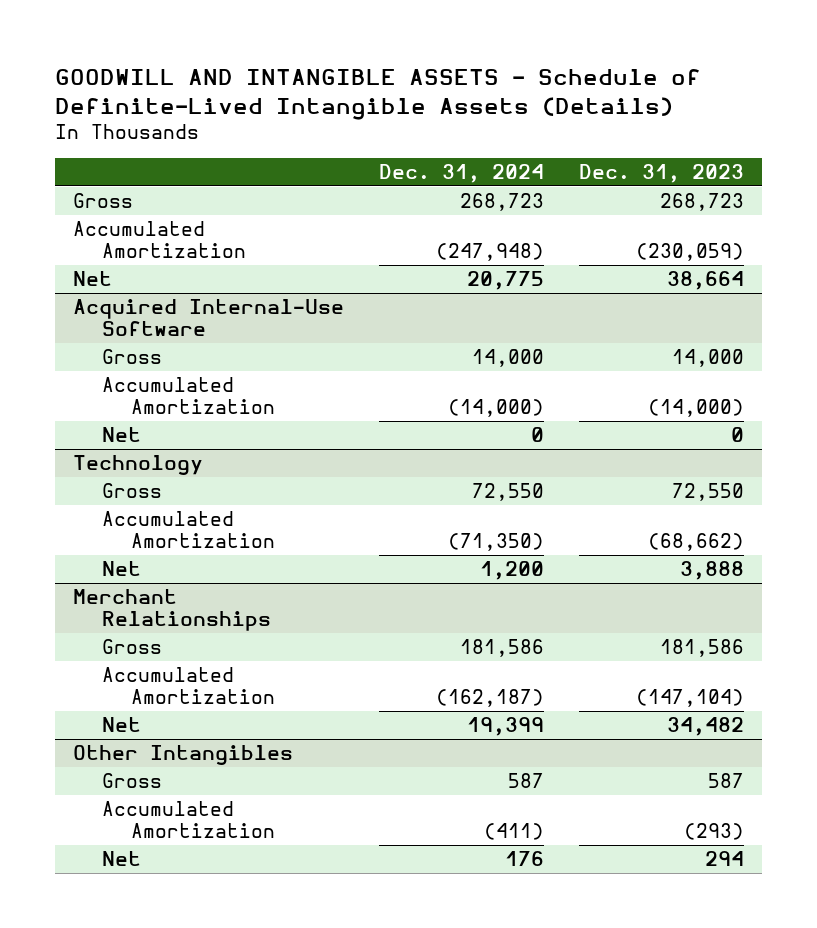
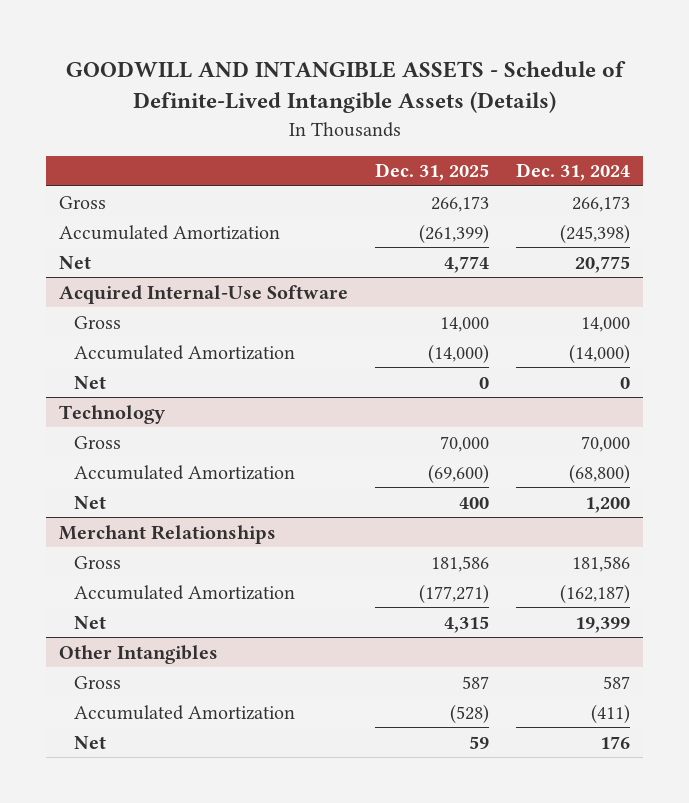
- | Dec. 31, 2024 | Dec. 31, 2023
+ | Dec. 31, 2025 | Dec. 31, 2024
- Gross | 268,723 | 268,723
- Accumulated Amortization | (247,948) | (230,059)
+ Gross | 266,173 | 266,173
+ Accumulated Amortization | (261,399) | (245,398)
@ Technology
- Gross | 72,550 | 72,550
- Accumulated Amortization | (71,350) | (68,662)
+ Gross | 70,000 | 70,000
+ Accumulated Amortization | (69,600) | (68,800)

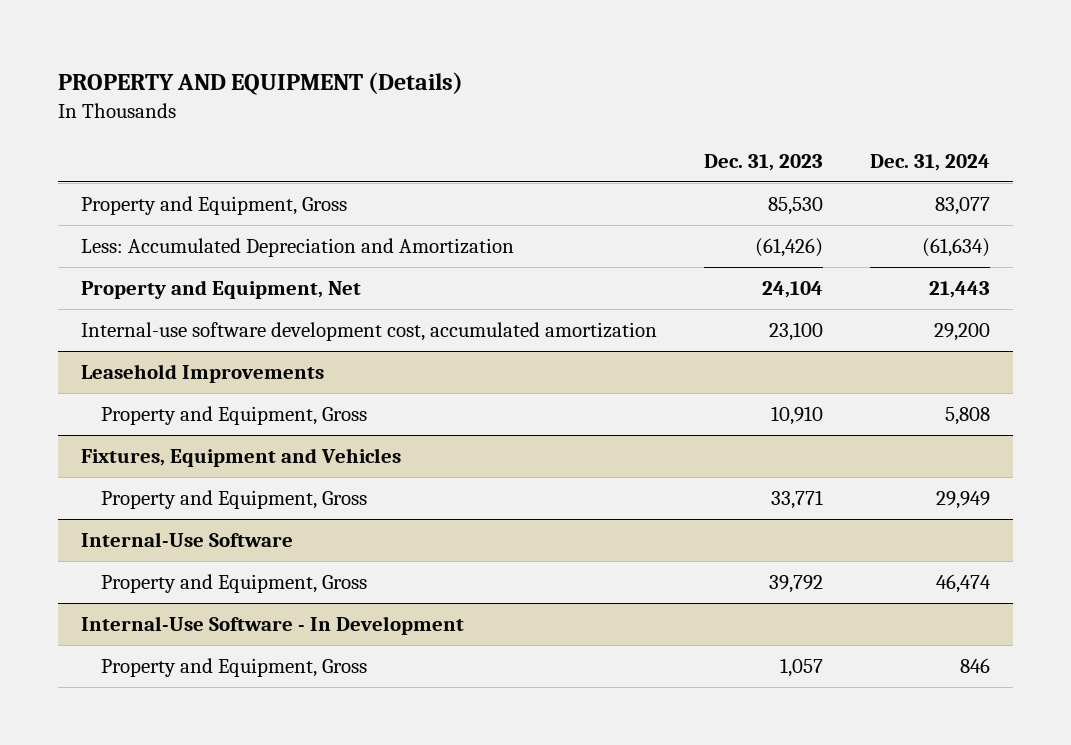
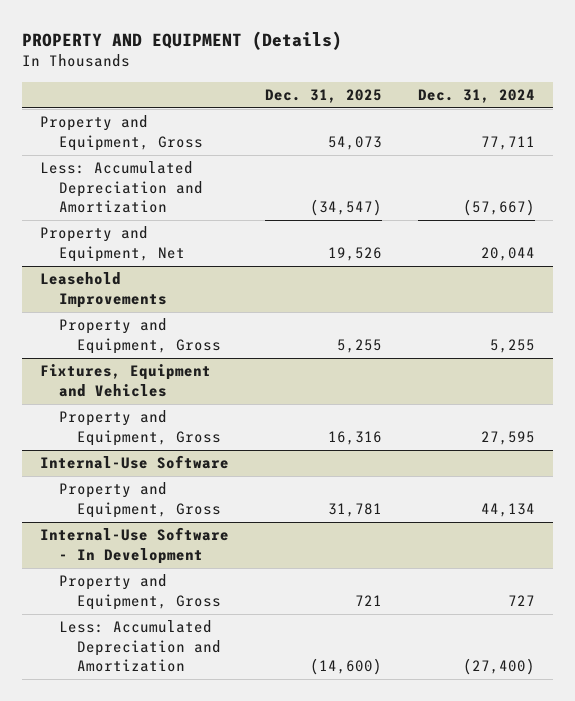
- | Dec. 31, 2023 | Dec. 31, 2024
+ | Dec. 31, 2025 | Dec. 31, 2024
- Property and Equipment, Gross | 85,530 | 83,077
- Less: Accumulated Depreciation and Amortization | (61,426) | (61,634)
- Property and Equipment, Net | 24,104 | 21,443
- Internal-use software development cost, accumulated amortization | 23,100 | 29,200
+ Property and Equipment, Gross | 54,073 | 77,711
+ Less: Accumulated Depreciation and Amortization | (34,547) | (57,667)
+ Property and Equipment, Net | 19,526 | 20,044
@ Leasehold Improvements
- Property and Equipment, Gross | 10,910 | 5,808
+ Property and Equipment, Gross | 5,255 | 5,255
@ Fixtures, Equipment and Vehicles
- Property and Equipment, Gross | 33,771 | 29,949
+ Property and Equipment, Gross | 16,316 | 27,595
@ Internal-Use Software
- Property and Equipment, Gross | 39,792 | 46,474
+ Property and Equipment, Gross | 31,781 | 44,134
@ Internal-Use Software - In Development
- Property and Equipment, Gross | 1,057 | 846
+ Property and Equipment, Gross | 721 | 727
+ Less: Accumulated Depreciation and Amortization | (14,600) | (27,400)

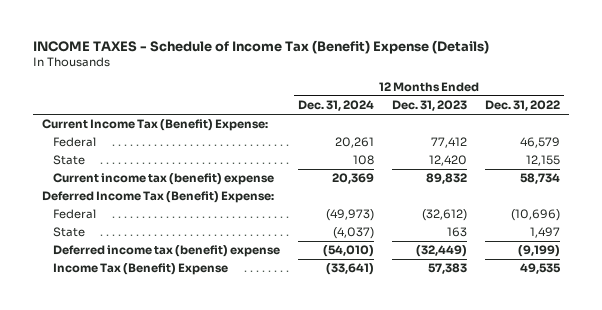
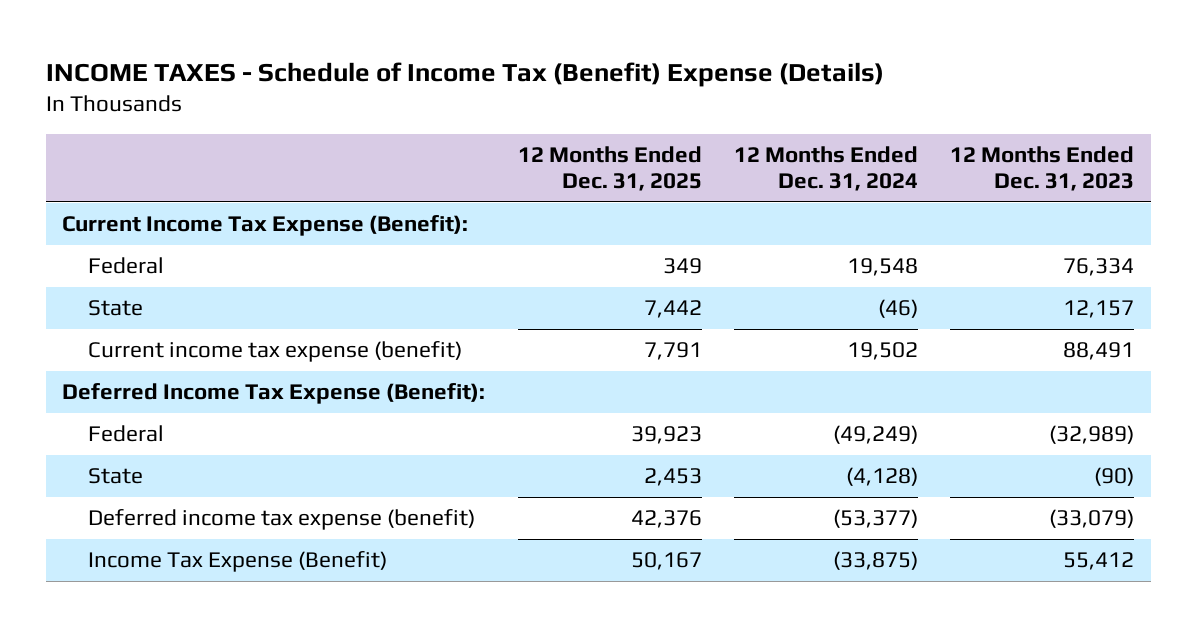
- | 12 Months Ended Dec. 31, 2024 | 12 Months Ended Dec. 31, 2023 | 12 Months Ended Dec. 31, 2022
+ | 12 Months Ended Dec. 31, 2025 | 12 Months Ended Dec. 31, 2024 | 12 Months Ended Dec. 31, 2023
- Current Income Tax (Benefit) Expense:
- Federal | 20,261 | 77,412 | 46,579
- State | 108 | 12,420 | 12,155
- Current income tax (benefit) expense | 20,369 | 89,832 | 58,734
- Deferred Income Tax (Benefit) Expense:
- Federal | (49,973) | (32,612) | (10,696)
- State | (4,037) | 163 | 1,497
- Deferred income tax (benefit) expense | (54,010) | (32,449) | (9,199)
- Income Tax (Benefit) Expense | (33,641) | 57,383 | 49,535
+ Current Income Tax Expense (Benefit):
+ Federal | 349 | 19,548 | 76,334
+ State | 7,442 | (46) | 12,157
+ Current income tax expense (benefit) | 7,791 | 19,502 | 88,491
+ Deferred Income Tax Expense (Benefit):
+ Federal | 39,923 | (49,249) | (32,989)
+ State | 2,453 | (4,128) | (90)
+ Deferred income tax expense (benefit) | 42,376 | (53,377) | (33,079)
+ Income Tax Expense (Benefit) | 50,167 | (33,875) | 55,412

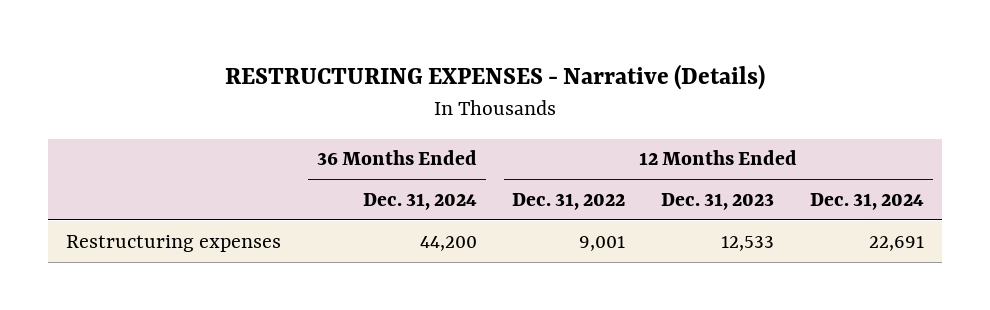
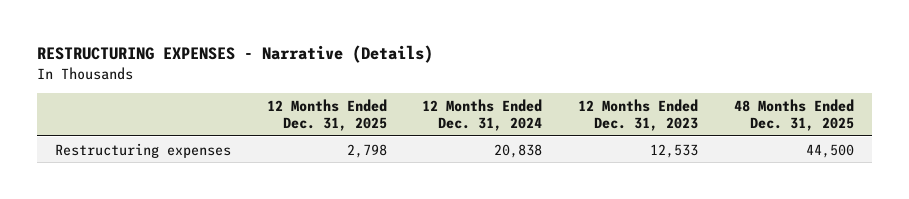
- | 36 Months Ended Dec. 31, 2024 | 12 Months Ended Dec. 31, 2022 | 12 Months Ended Dec. 31, 2023 | 12 Months Ended Dec. 31, 2024
+ | 12 Months Ended Dec. 31, 2025 | 12 Months Ended Dec. 31, 2024 | 12 Months Ended Dec. 31, 2023 | 48 Months Ended Dec. 31, 2025
- Restructuring expenses | 44,200 | 9,001 | 12,533 | 22,691
+ Restructuring expenses | 2,798 | 20,838 | 12,533 | 44,500

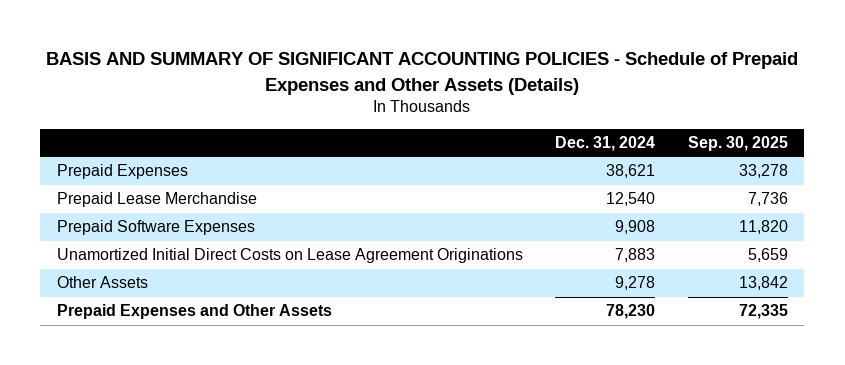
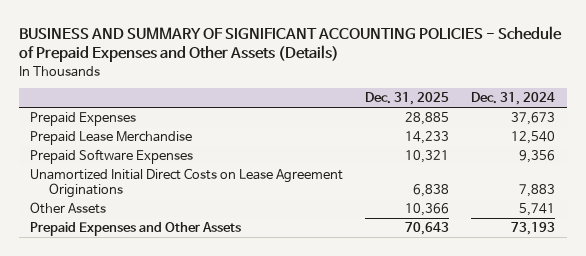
- BASIS AND SUMMARY OF SIGNIFICANT ACCOUNTING POLICIES - Schedule of Prepaid Expenses and Other Assets (Details)
+ BUSINESS AND SUMMARY OF SIGNIFICANT ACCOUNTING POLICIES - Schedule of Prepaid Expenses and Other Assets (Details)
- | Dec. 31, 2024 | Sep. 30, 2025
+ | Dec. 31, 2025 | Dec. 31, 2024
- Prepaid Expenses | 38,621 | 33,278
+ Prepaid Expenses | 28,885 | 37,673
- Prepaid Software Expenses | 9,908 | 11,820
+ Prepaid Software Expenses | 10,321 | 9,356
- Other Assets | 9,278 | 13,842
- Prepaid Expenses and Other Assets | 78,230 | 72,335
+ Other Assets | 10,366 | 5,741
+ Prepaid Expenses and Other Assets | 70,643 | 73,193

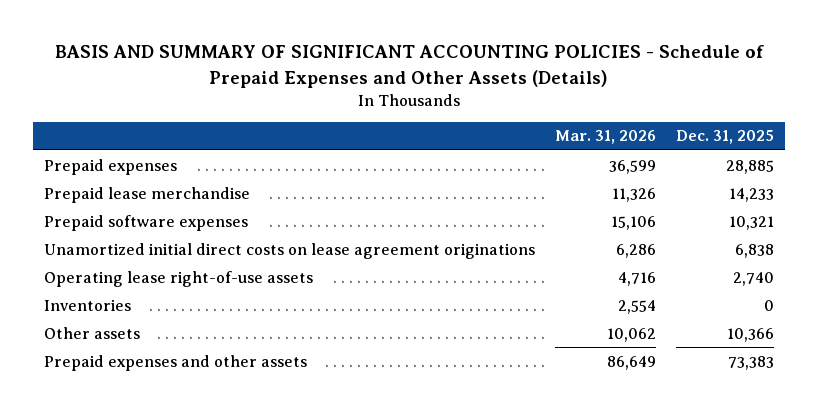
- BUSINESS AND SUMMARY OF SIGNIFICANT ACCOUNTING POLICIES - Schedule of Prepaid Expenses and Other Assets (Details)
+ BASIS AND SUMMARY OF SIGNIFICANT ACCOUNTING POLICIES - Schedule of Prepaid Expenses and Other Assets (Details)
- | Dec. 31, 2025 | Dec. 31, 2024
+ | Mar. 31, 2026 | Dec. 31, 2025
- Prepaid Expenses | 28,885 | 37,673
- Prepaid Lease Merchandise | 14,233 | 12,540
- Prepaid Software Expenses | 10,321 | 9,356
- Unamortized Initial Direct Costs on Lease Agreement Originations | 6,838 | 7,883
- Other Assets | 10,366 | 5,741
- Prepaid Expenses and Other Assets | 70,643 | 73,193
+ Prepaid expenses | 36,599 | 28,885
+ Prepaid lease merchandise | 11,326 | 14,233
+ Prepaid software expenses | 15,106 | 10,321
+ Unamortized initial direct costs on lease agreement originations | 6,286 | 6,838
+ Operating lease right-of-use assets | 4,716 | 2,740
+ Inventories | 2,554 | 0
+ Other assets | 10,062 | 10,366
+ Prepaid expenses and other assets | 86,649 | 73,383

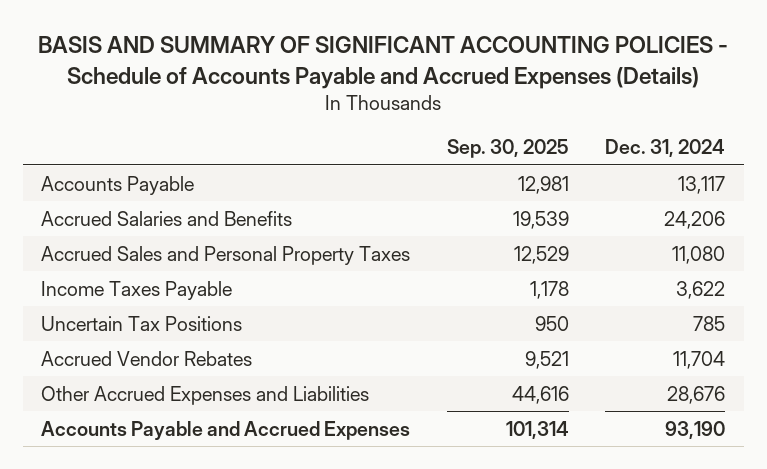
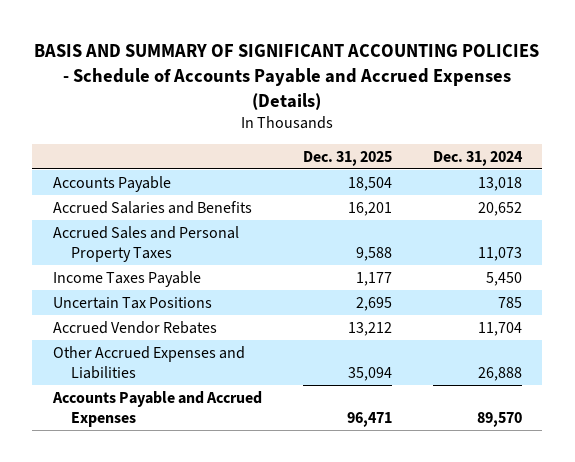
- | Sep. 30, 2025 | Dec. 31, 2024
+ | Dec. 31, 2025 | Dec. 31, 2024
- Accounts Payable | 12,981 | 13,117
- Accrued Salaries and Benefits | 19,539 | 24,206
- Accrued Sales and Personal Property Taxes | 12,529 | 11,080
- Income Taxes Payable | 1,178 | 3,622
+ Accounts Payable | 18,504 | 13,018
+ Accrued Salaries and Benefits | 16,201 | 20,652
+ Accrued Sales and Personal Property Taxes | 9,588 | 11,073
+ Income Taxes Payable | 1,177 | 5,450
- Other Accrued Expenses and Liabilities | 44,616 | 28,676
- Accounts Payable and Accrued Expenses | 101,314 | 93,190
+ Other Accrued Expenses and Liabilities | 35,094 | 26,888
+ Accounts Payable and Accrued Expenses | 96,471 | 89,570

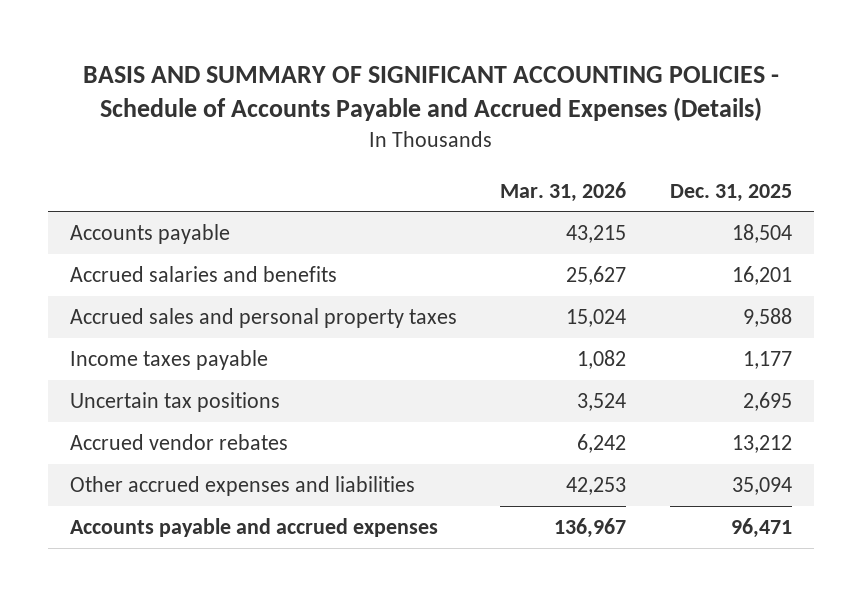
- | Dec. 31, 2025 | Dec. 31, 2024
+ | Mar. 31, 2026 | Dec. 31, 2025
- Accounts Payable | 18,504 | 13,018
- Accrued Salaries and Benefits | 16,201 | 20,652
- Accrued Sales and Personal Property Taxes | 9,588 | 11,073
- Income Taxes Payable | 1,177 | 5,450
- Uncertain Tax Positions | 2,695 | 785
- Accrued Vendor Rebates | 13,212 | 11,704
- Other Accrued Expenses and Liabilities | 35,094 | 26,888
- Accounts Payable and Accrued Expenses | 96,471 | 89,570
+ Accounts payable | 43,215 | 18,504
+ Accrued salaries and benefits | 25,627 | 16,201
+ Accrued sales and personal property taxes | 15,024 | 9,588
+ Income taxes payable | 1,082 | 1,177
+ Uncertain tax positions | 3,524 | 2,695
+ Accrued vendor rebates | 6,242 | 13,212
+ Other accrued expenses and liabilities | 42,253 | 35,094
+ Accounts payable and accrued expenses | 136,967 | 96,471

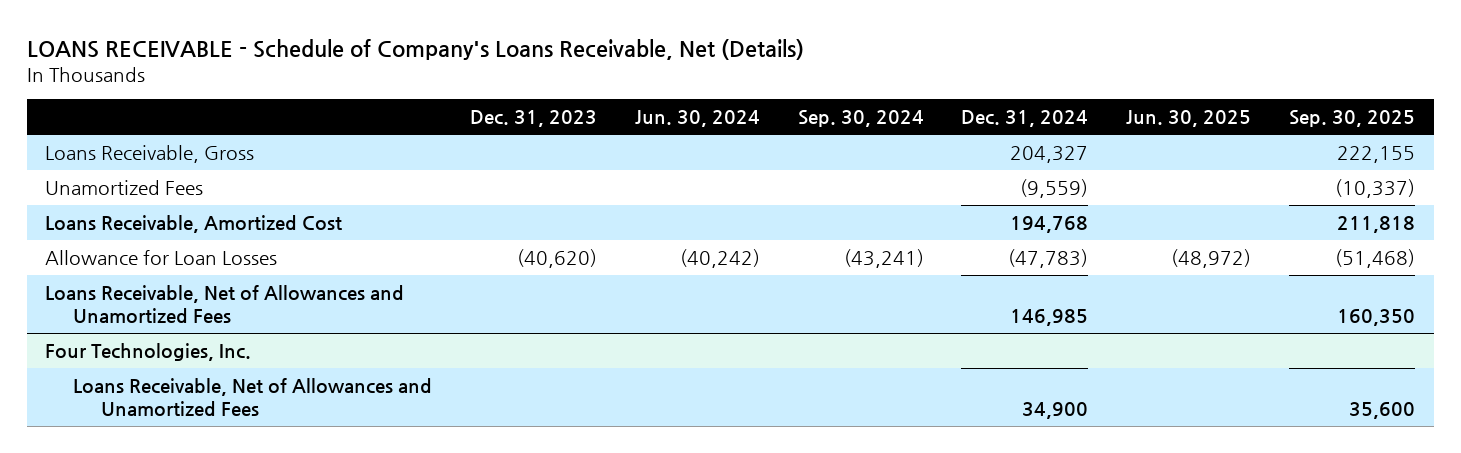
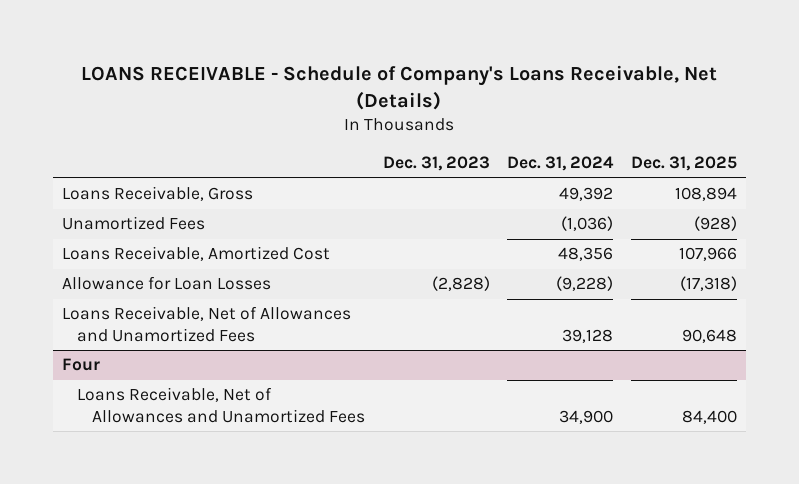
- | Dec. 31, 2023 | Jun. 30, 2024 | Sep. 30, 2024 | Dec. 31, 2024 | Jun. 30, 2025 | Sep. 30, 2025
+ | Dec. 31, 2023 | Dec. 31, 2024 | Dec. 31, 2025
- Loans Receivable, Gross | | | | 204,327 | | 222,155
- Unamortized Fees | | | | (9,559) | | (10,337)
- Loans Receivable, Amortized Cost | | | | 194,768 | | 211,818
- Allowance for Loan Losses | (40,620) | (40,242) | (43,241) | (47,783) | (48,972) | (51,468)
- Loans Receivable, Net of Allowances and Unamortized Fees | | | | 146,985 | | 160,350
- Four Technologies, Inc.
+ Loans Receivable, Gross | | 49,392 | 108,894
+ Unamortized Fees | | (1,036) | (928)
+ Loans Receivable, Amortized Cost | | 48,356 | 107,966
+ Allowance for Loan Losses | (2,828) | (9,228) | (17,318)
+ Loans Receivable, Net of Allowances and Unamortized Fees | | 39,128 | 90,648
+ Four

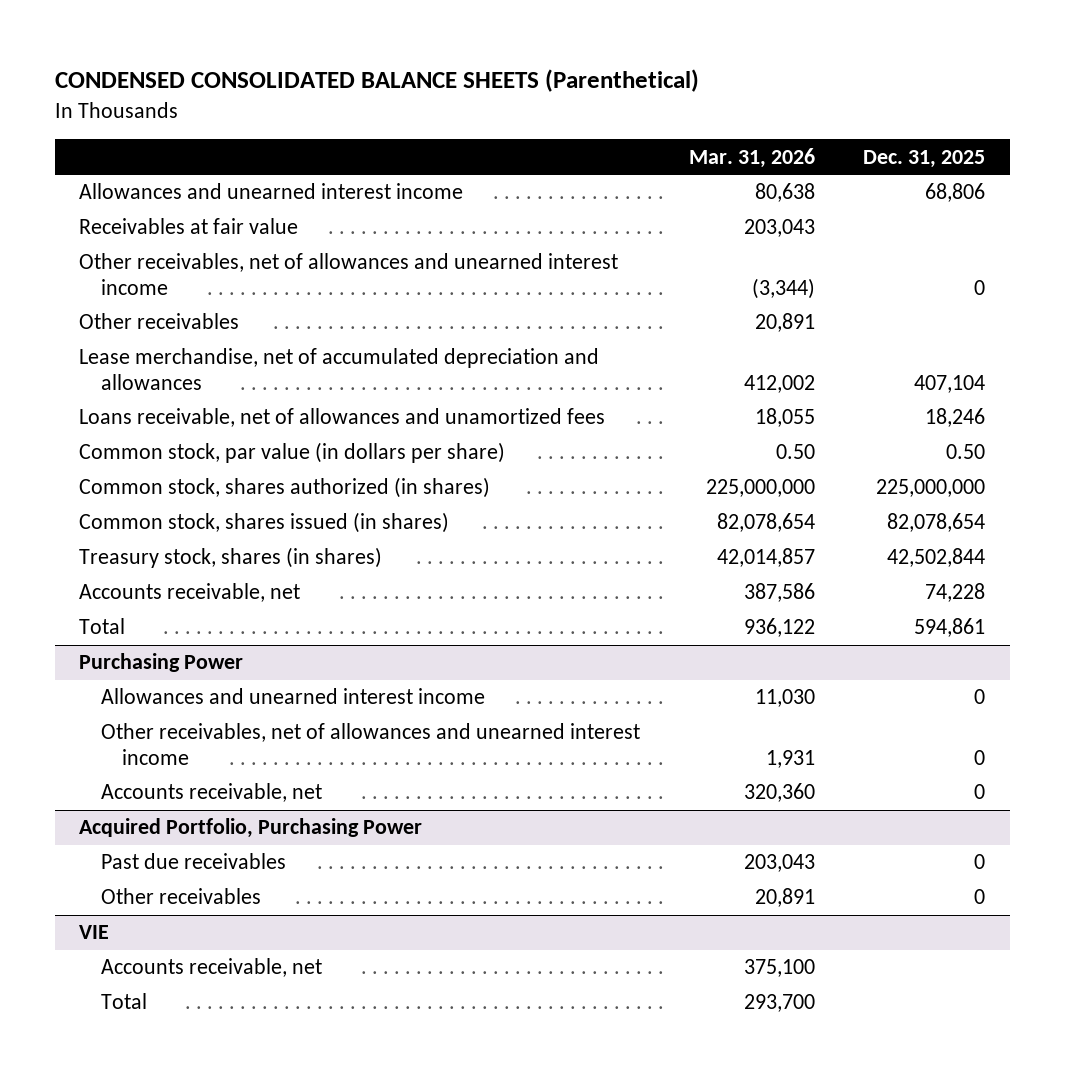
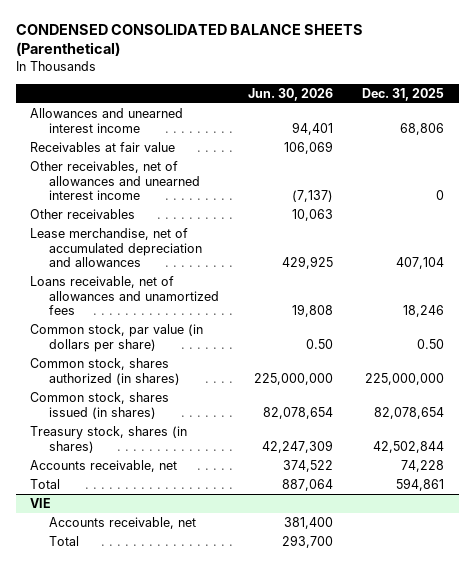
- | Mar. 31, 2026 | Dec. 31, 2025
+ | Jun. 30, 2026 | Dec. 31, 2025
- Purchasing Power
- Allowances and unearned interest income | 11,030 | 0
- Other receivables, net of allowances and unearned interest income | 1,931 | 0
- Accounts receivable, net | 320,360 | 0
- Acquired Portfolio, Purchasing Power
- Past due receivables | 203,043 | 0
- Other receivables | 20,891 | 0

